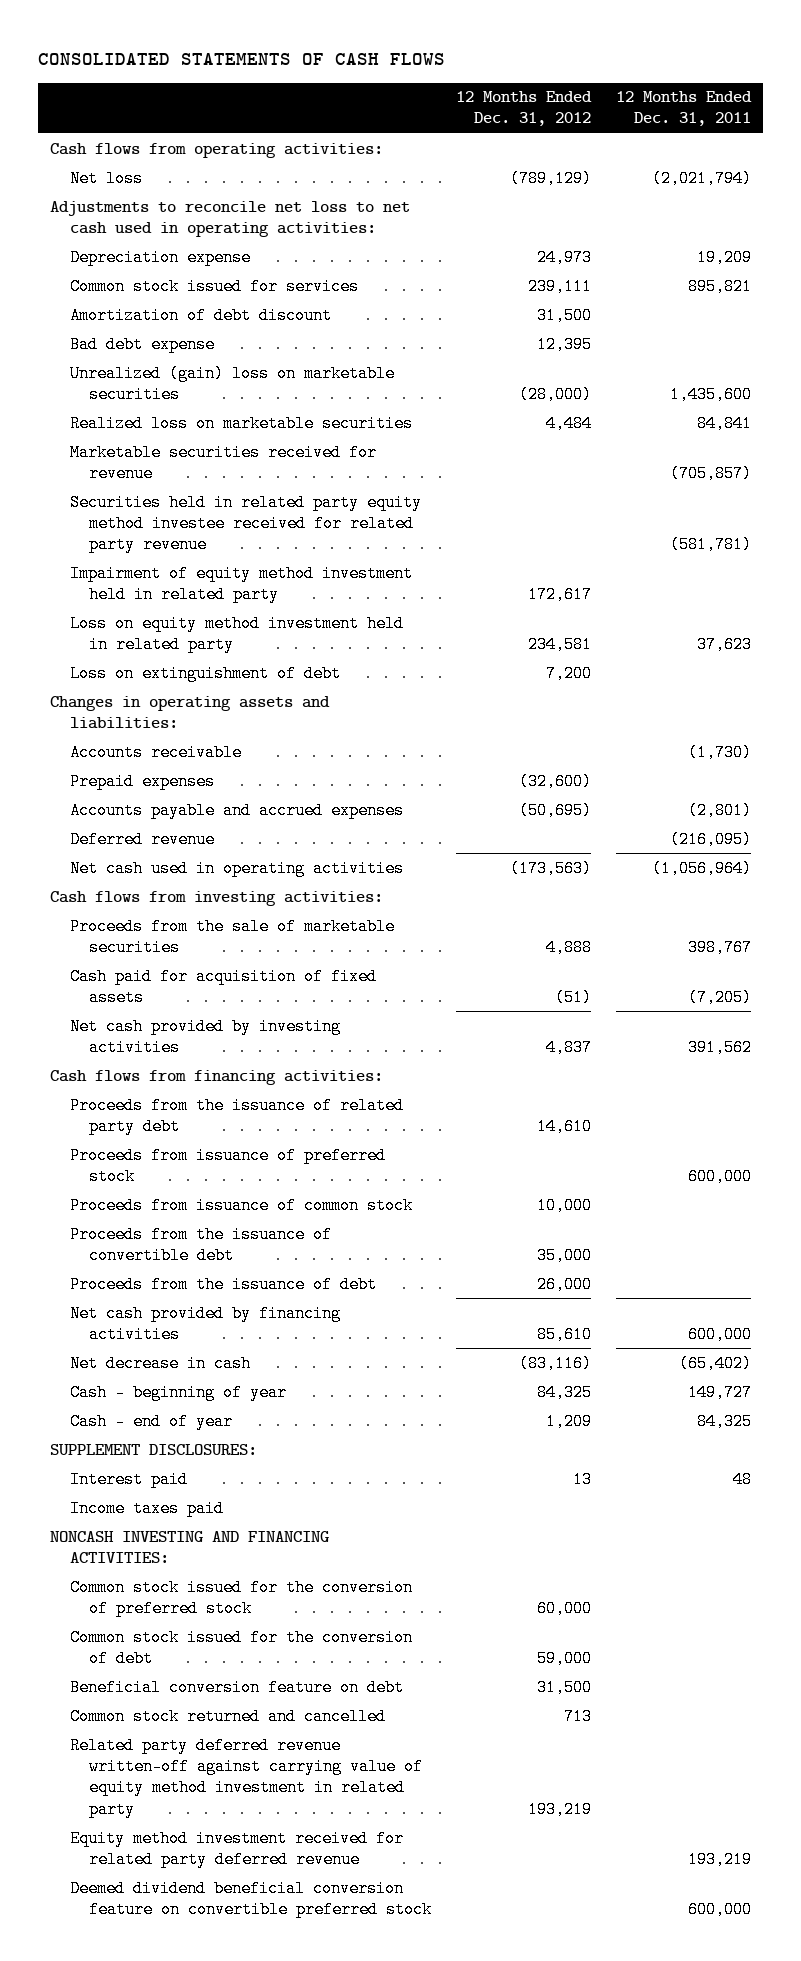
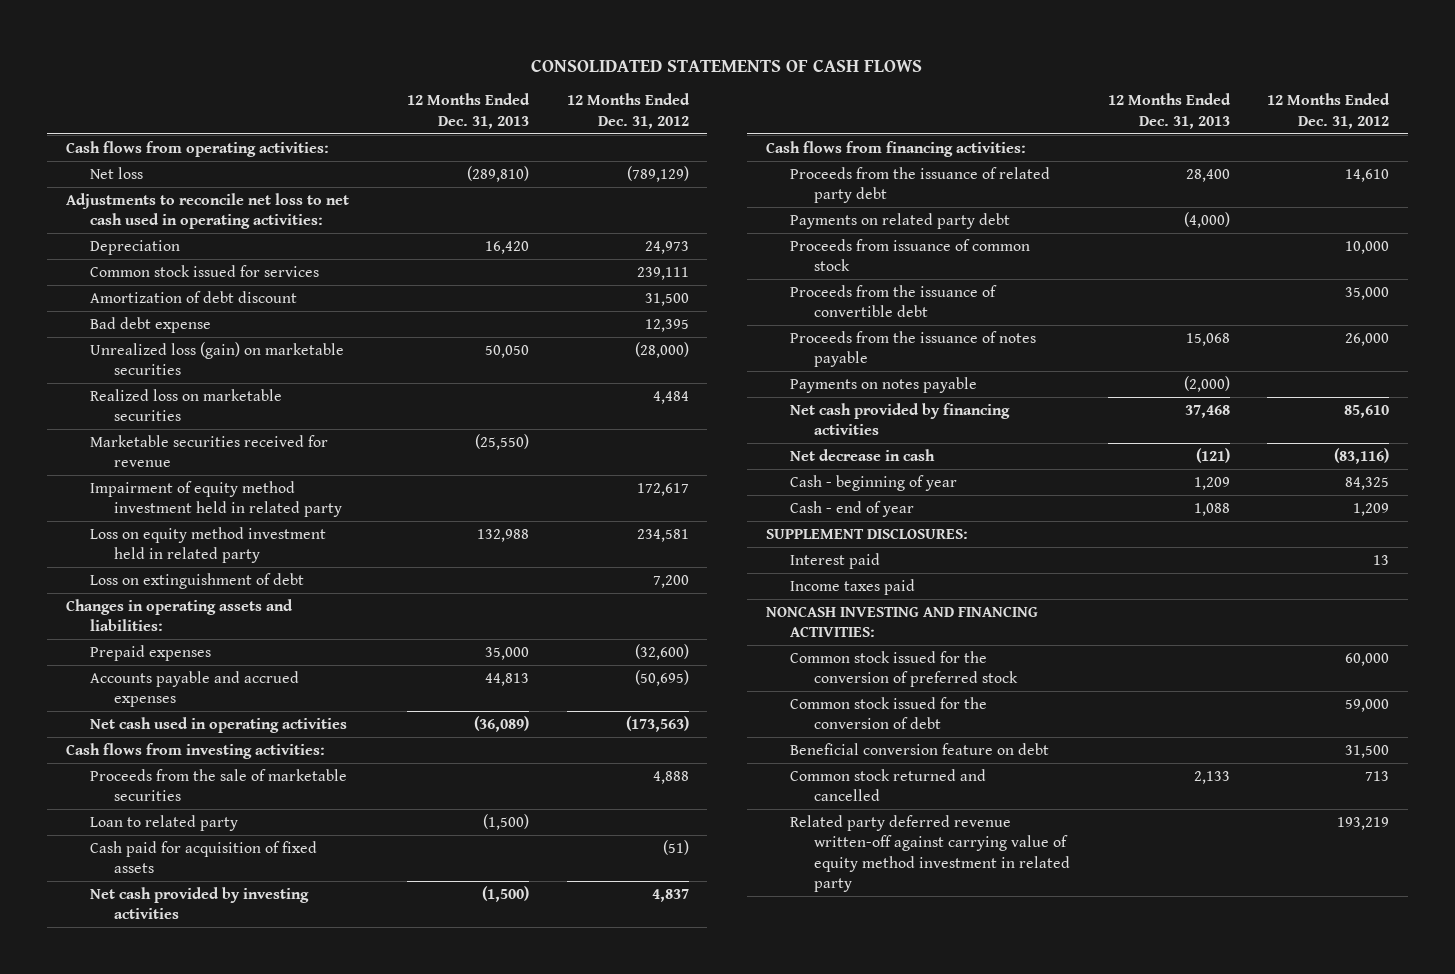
- | 12 Months Ended Dec. 31, 2012 | 12 Months Ended Dec. 31, 2011
+ | 12 Months Ended Dec. 31, 2013 | 12 Months Ended Dec. 31, 2012
- Depreciation expense | 24,973 | 19,209
+ Depreciation | 16,420 | 24,973
- Unrealized (gain) loss on marketable securities | (28,000) | 1,435,600
+ Unrealized loss (gain) on marketable securities | 50,050 | (28,000)
- Securities held in related party equity method investee received for related party revenue | | (581,781)
- Accounts receivable | | (1,730)
- Deferred revenue | | (216,095)
+ Loan to related party | (1,500) |
- Proceeds from issuance of preferred stock | | 600,000
+ Payments on related party debt | (4,000) |
- Proceeds from the issuance of debt | 26,000 |
+ Proceeds from the issuance of notes payable | 15,068 | 26,000
+ Payments on notes payable | (2,000) |
- Equity method investment received for related party deferred revenue | | 193,219
- Deemed dividend beneficial conversion feature on convertible preferred stock | | 600,000

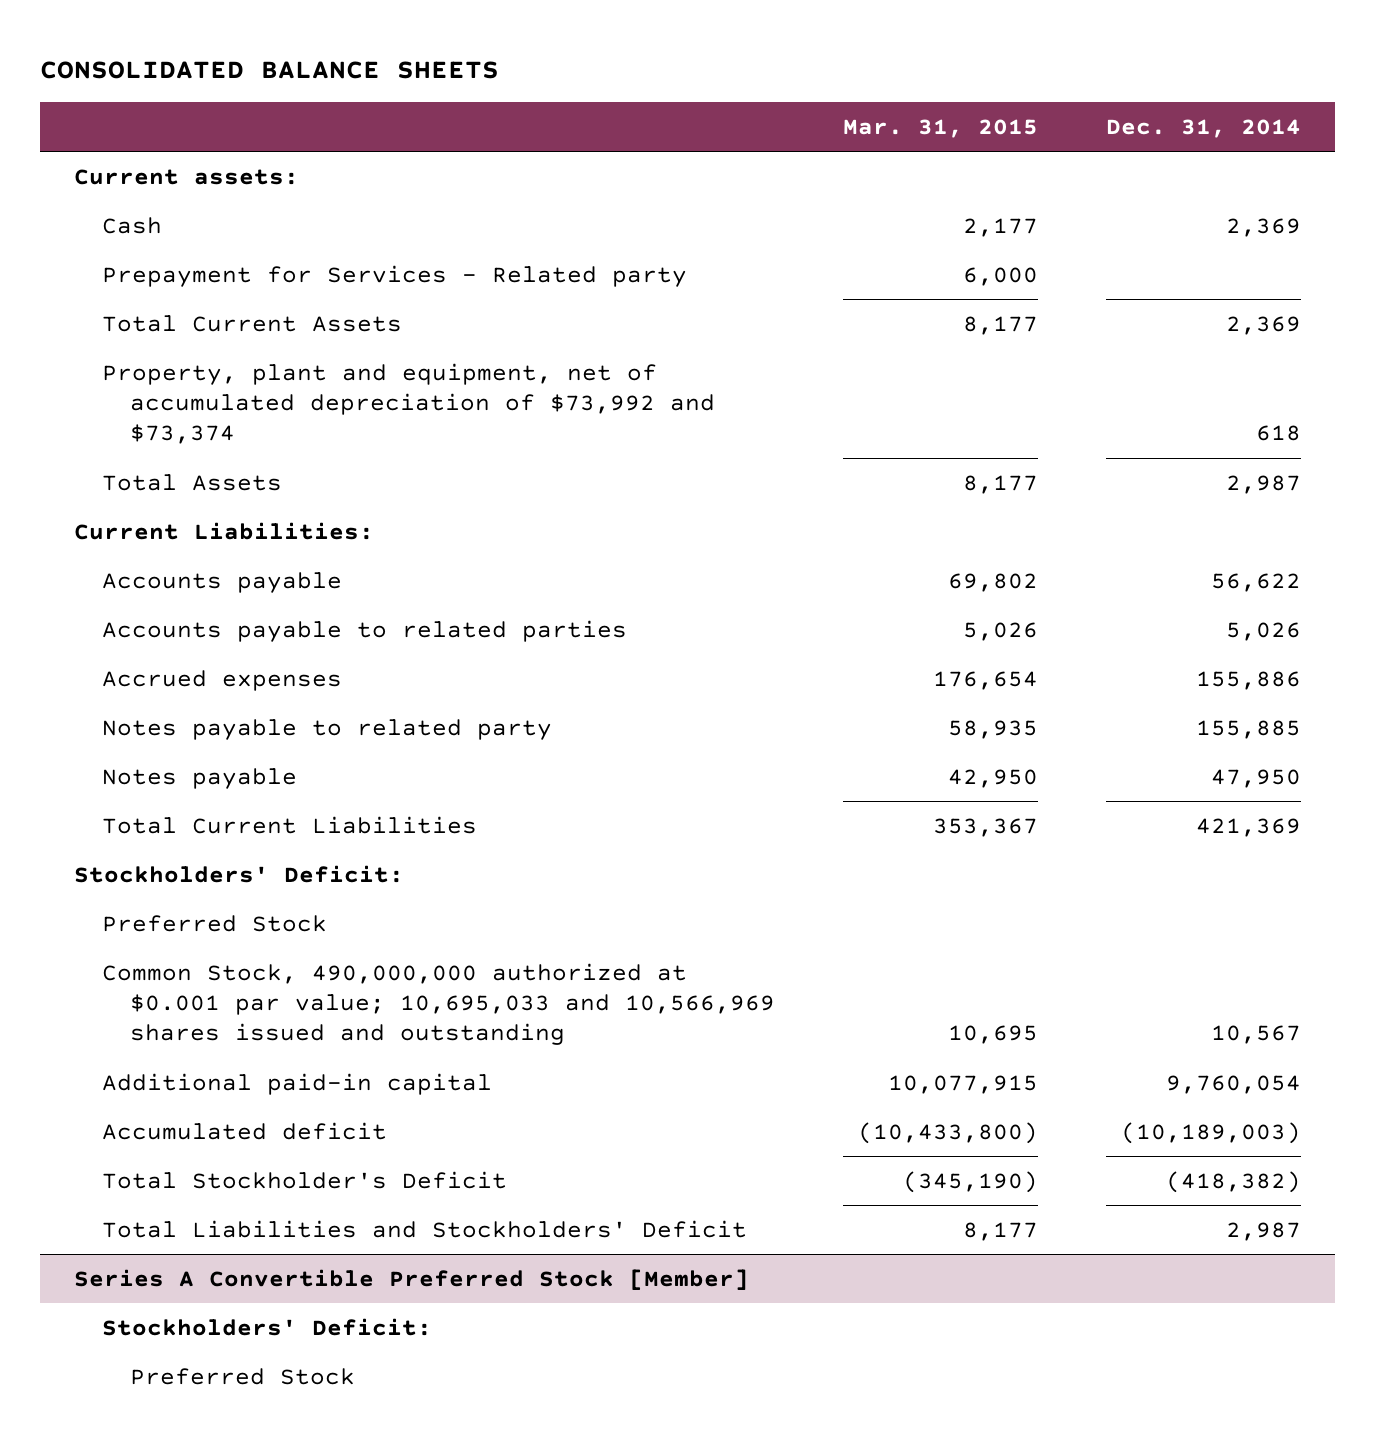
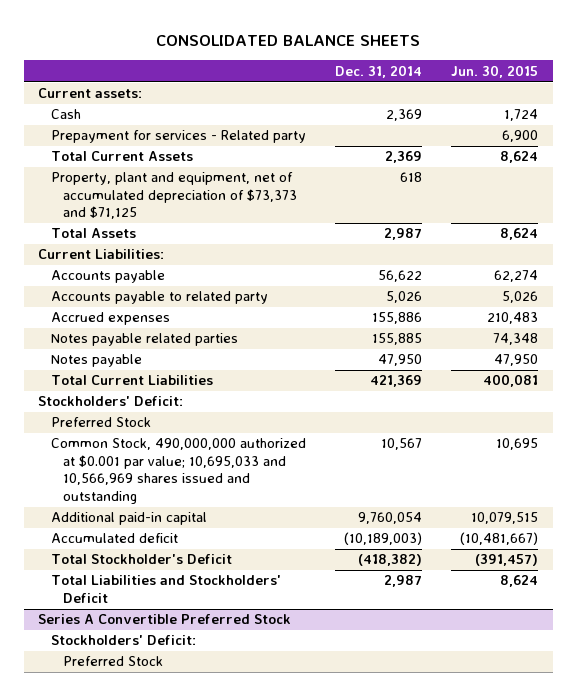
- | Mar. 31, 2015 | Dec. 31, 2014
+ | Dec. 31, 2014 | Jun. 30, 2015
- Prepayment for Services - Related party | 6,000 |
+ Prepayment for services - Related party | | 6,900
- Property, plant and equipment, net of accumulated depreciation of $73,992 and $73,374 | | 618
+ Property, plant and equipment, net of accumulated depreciation of $73,373 and $71,125 | 618 |
- Accounts payable to related parties | 5,026 | 5,026
+ Accounts payable to related party | 5,026 | 5,026
- Notes payable to related party | 58,935 | 155,885
+ Notes payable related parties | 155,885 | 74,348
- Series A Convertible Preferred Stock [Member]
+ Series A Convertible Preferred Stock

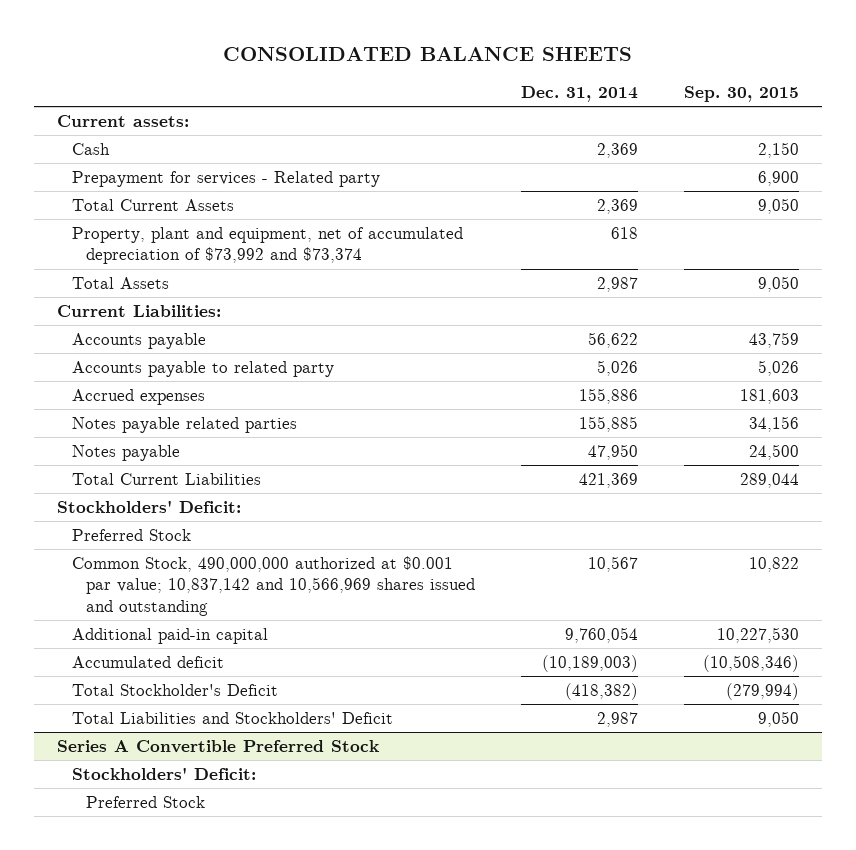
- | Dec. 31, 2014 | Jun. 30, 2015
+ | Dec. 31, 2014 | Sep. 30, 2015
- Property, plant and equipment, net of accumulated depreciation of $73,373 and $71,125 | 618 |
+ Property, plant and equipment, net of accumulated depreciation of $73,992 and $73,374 | 618 |
- Common Stock, 490,000,000 authorized at $0.001 par value; 10,695,033 and 10,566,969 shares issued and outstanding | 10,567 | 10,695
+ Common Stock, 490,000,000 authorized at $0.001 par value; 10,837,142 and 10,566,969 shares issued and outstanding | 10,567 | 10,822

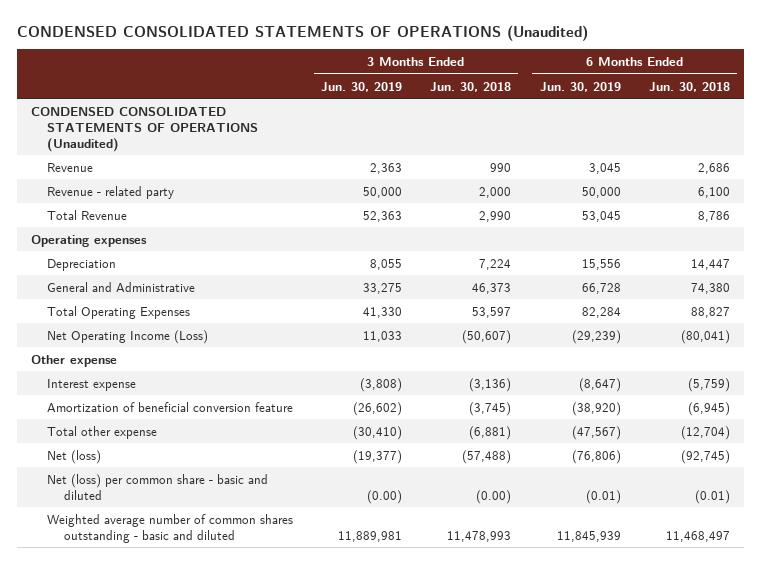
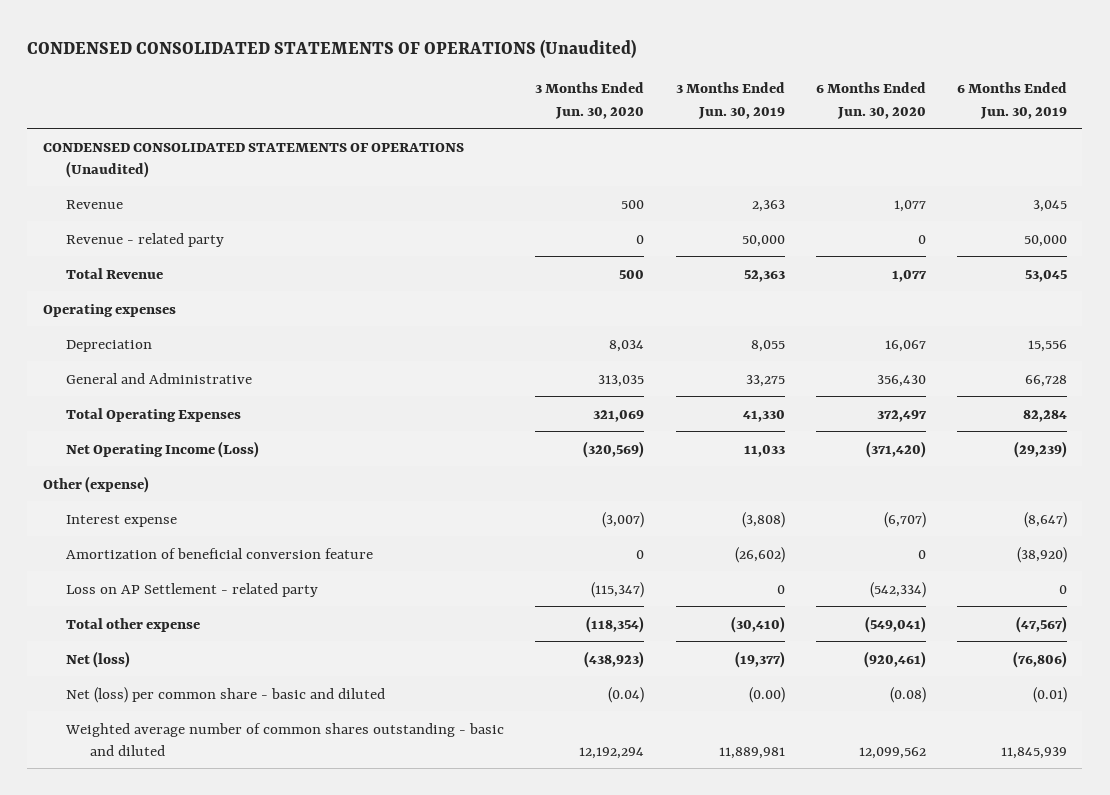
- | 3 Months Ended Jun. 30, 2019 | 3 Months Ended Jun. 30, 2018 | 6 Months Ended Jun. 30, 2019 | 6 Months Ended Jun. 30, 2018
+ | 3 Months Ended Jun. 30, 2020 | 3 Months Ended Jun. 30, 2019 | 6 Months Ended Jun. 30, 2020 | 6 Months Ended Jun. 30, 2019
- Other expense
+ Other (expense)
+ Loss on AP Settlement - related party | (115,347) | 0 | (542,334) | 0

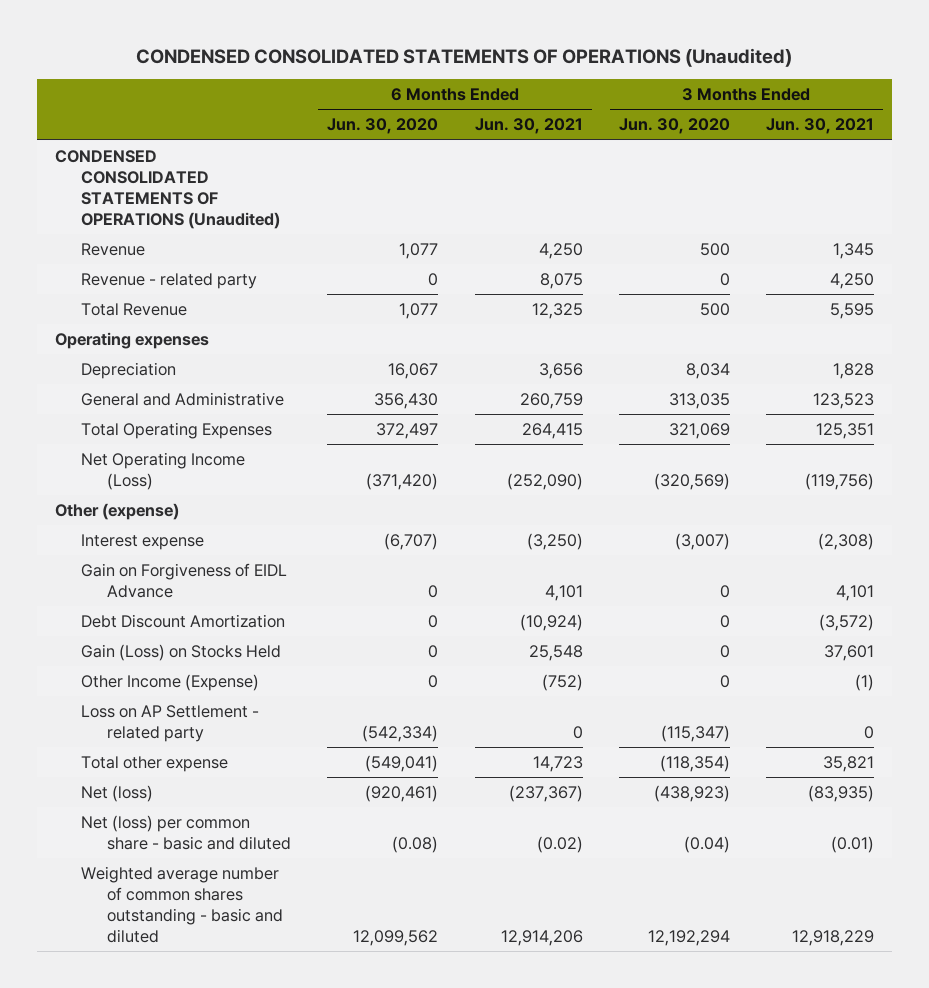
- | 3 Months Ended Jun. 30, 2020 | 3 Months Ended Jun. 30, 2019 | 6 Months Ended Jun. 30, 2020 | 6 Months Ended Jun. 30, 2019
+ | 6 Months Ended Jun. 30, 2020 | 6 Months Ended Jun. 30, 2021 | 3 Months Ended Jun. 30, 2020 | 3 Months Ended Jun. 30, 2021
- Amortization of beneficial conversion feature | 0 | (26,602) | 0 | (38,920)
+ Gain on Forgiveness of EIDL Advance | 0 | 4,101 | 0 | 4,101
+ Debt Discount Amortization | 0 | (10,924) | 0 | (3,572)
+ Gain (Loss) on Stocks Held | 0 | 25,548 | 0 | 37,601
+ Other Income (Expense) | 0 | (752) | 0 | (1)

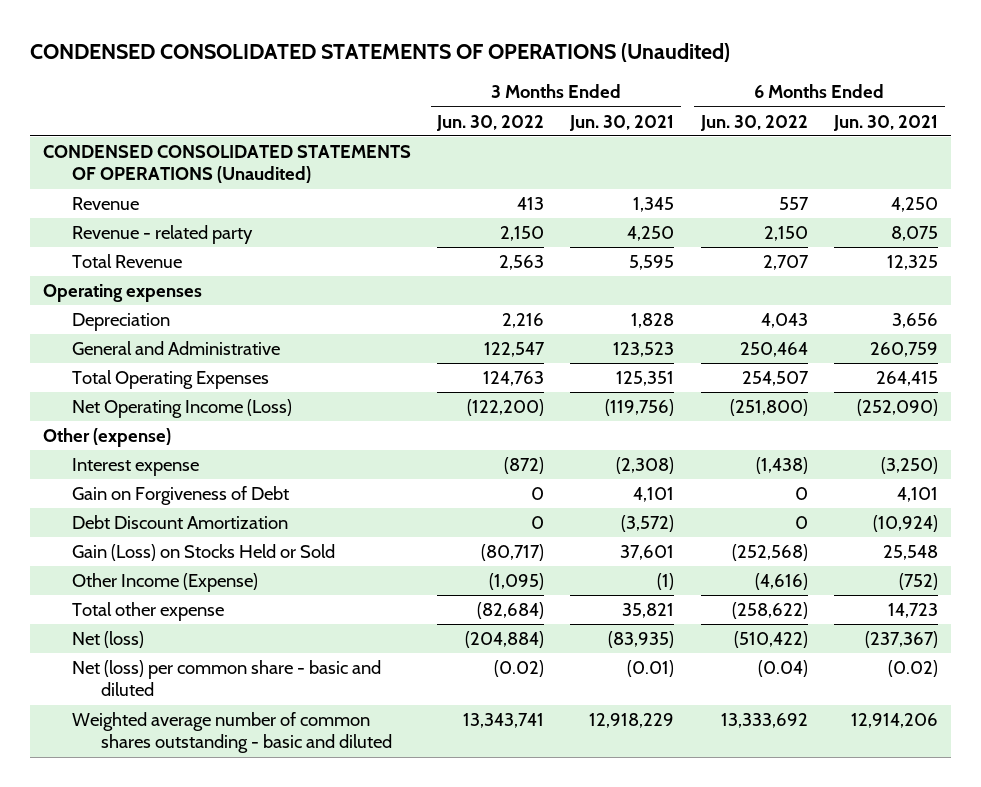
- | 6 Months Ended Jun. 30, 2020 | 6 Months Ended Jun. 30, 2021 | 3 Months Ended Jun. 30, 2020 | 3 Months Ended Jun. 30, 2021
+ | 3 Months Ended Jun. 30, 2022 | 3 Months Ended Jun. 30, 2021 | 6 Months Ended Jun. 30, 2022 | 6 Months Ended Jun. 30, 2021
- Gain on Forgiveness of EIDL Advance | 0 | 4,101 | 0 | 4,101
+ Gain on Forgiveness of Debt | 0 | 4,101 | 0 | 4,101
- Gain (Loss) on Stocks Held | 0 | 25,548 | 0 | 37,601
+ Gain (Loss) on Stocks Held or Sold | (80,717) | 37,601 | (252,568) | 25,548
- Loss on AP Settlement - related party | (542,334) | 0 | (115,347) | 0

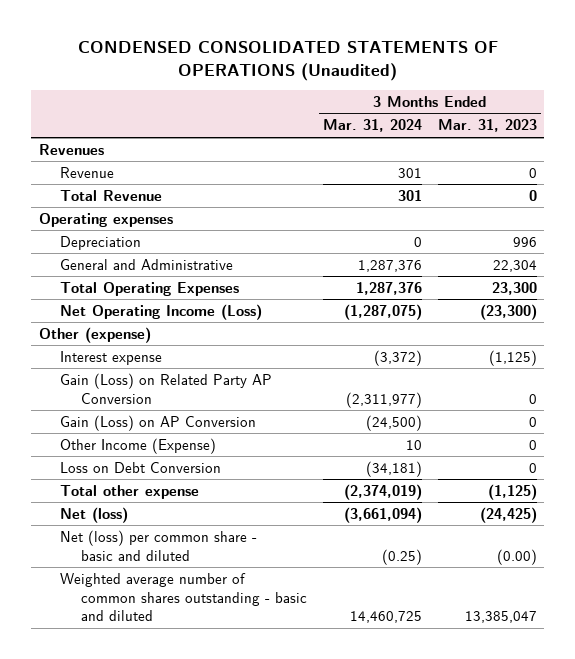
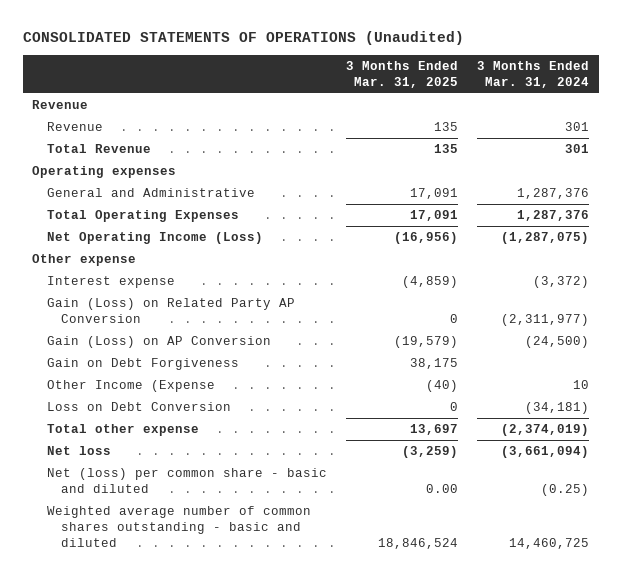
- CONDENSED CONSOLIDATED STATEMENTS OF OPERATIONS (Unaudited)
+ CONSOLIDATED STATEMENTS OF OPERATIONS (Unaudited)
- | 3 Months Ended Mar. 31, 2024 | 3 Months Ended Mar. 31, 2023
+ | 3 Months Ended Mar. 31, 2025 | 3 Months Ended Mar. 31, 2024
- Revenues
+ Revenue
- Depreciation | 0 | 996
- Other (expense)
+ Other expense
- Other Income (Expense) | 10 | 0
+ Gain on Debt Forgiveness | 38,175 |
+ Other Income (Expense | (40) | 10
- Net (loss) | (3,661,094) | (24,425)
+ Net loss | (3,259) | (3,661,094)

